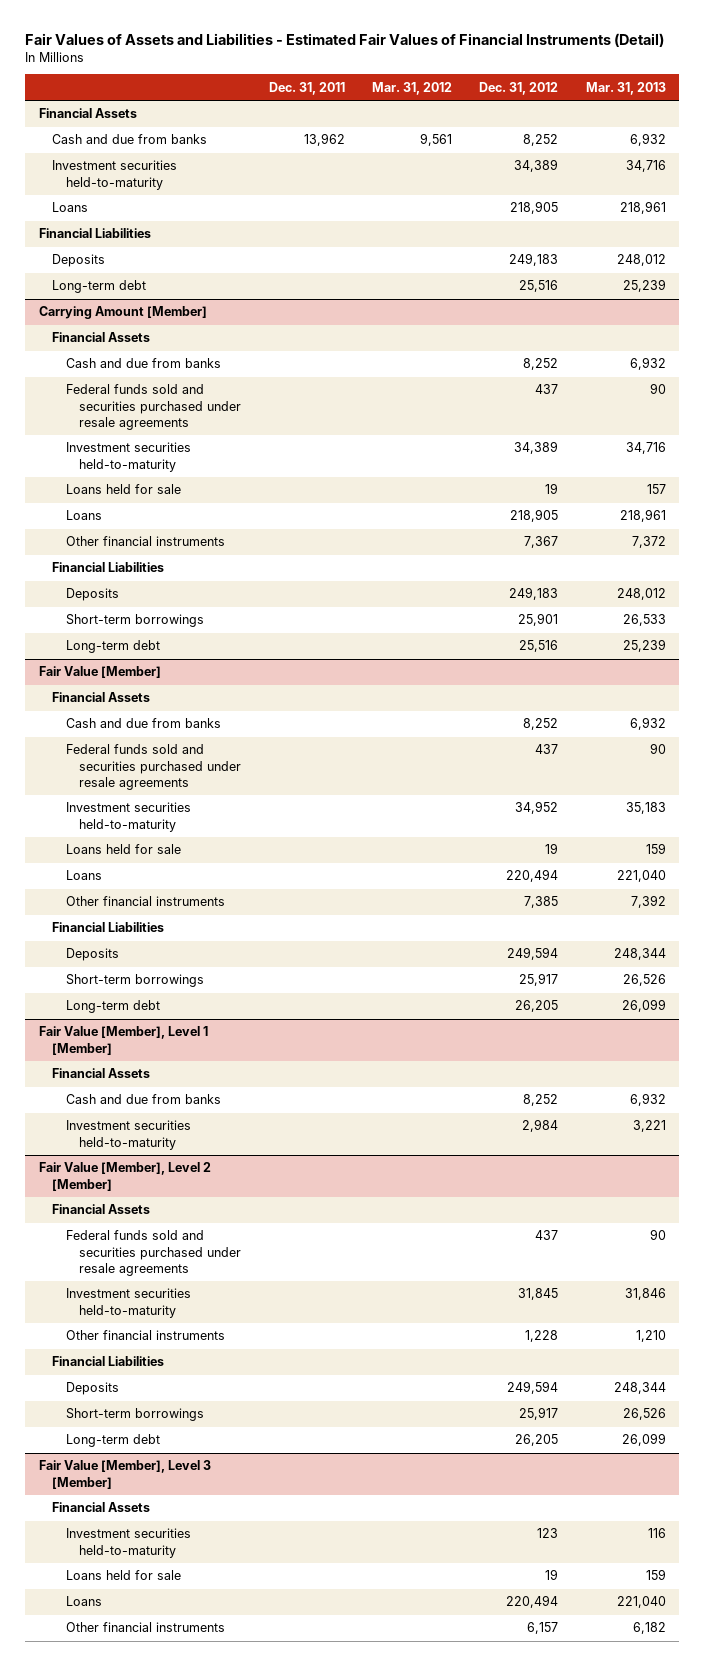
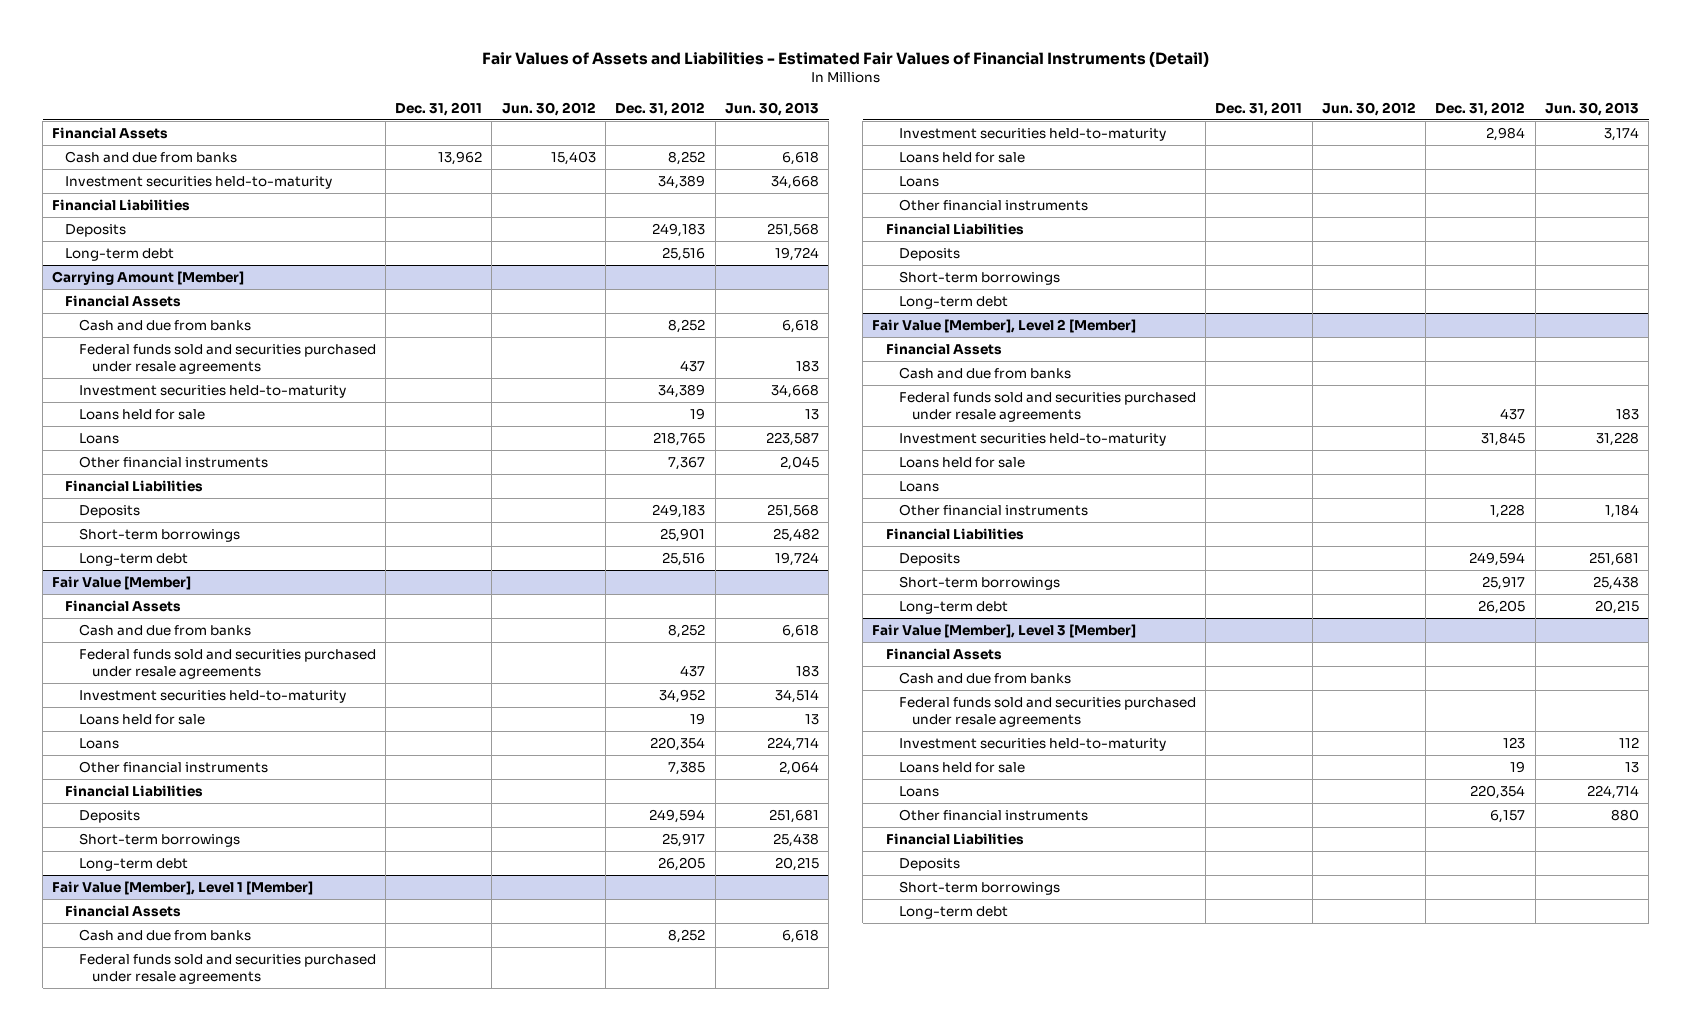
- | Dec. 31, 2011 | Mar. 31, 2012 | Dec. 31, 2012 | Mar. 31, 2013
+ | Dec. 31, 2011 | Jun. 30, 2012 | Dec. 31, 2012 | Jun. 30, 2013
- Loans | | | 218,905 | 218,961
@ Carrying Amount [Member]
- Loans | | | 218,905 | 218,961
+ Loans | | | 218,765 | 223,587
@ Fair Value [Member]
- Loans | | | 220,494 | 221,040
+ Loans | | | 220,354 | 224,714
@ Fair Value [Member], Level 1 [Member]
+ Federal funds sold and securities purchased under resale agreements
+ Loans held for sale
+ Loans
+ Other financial instruments
+ Financial Liabilities
+ Deposits
+ Short-term borrowings
+ Long-term debt
@ Fair Value [Member], Level 2 [Member]
+ Cash and due from banks
+ Loans held for sale
+ Loans
@ Fair Value [Member], Level 3 [Member]
+ Cash and due from banks
+ Federal funds sold and securities purchased under resale agreements
- Loans | | | 220,494 | 221,040
+ Loans | | | 220,354 | 224,714
+ Financial Liabilities
+ Deposits
+ Short-term borrowings
+ Long-term debt

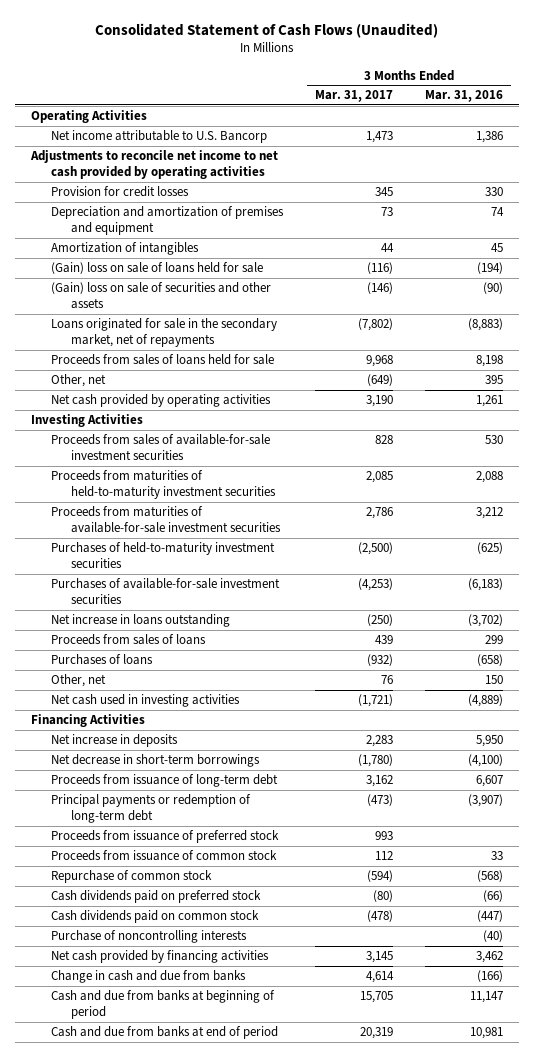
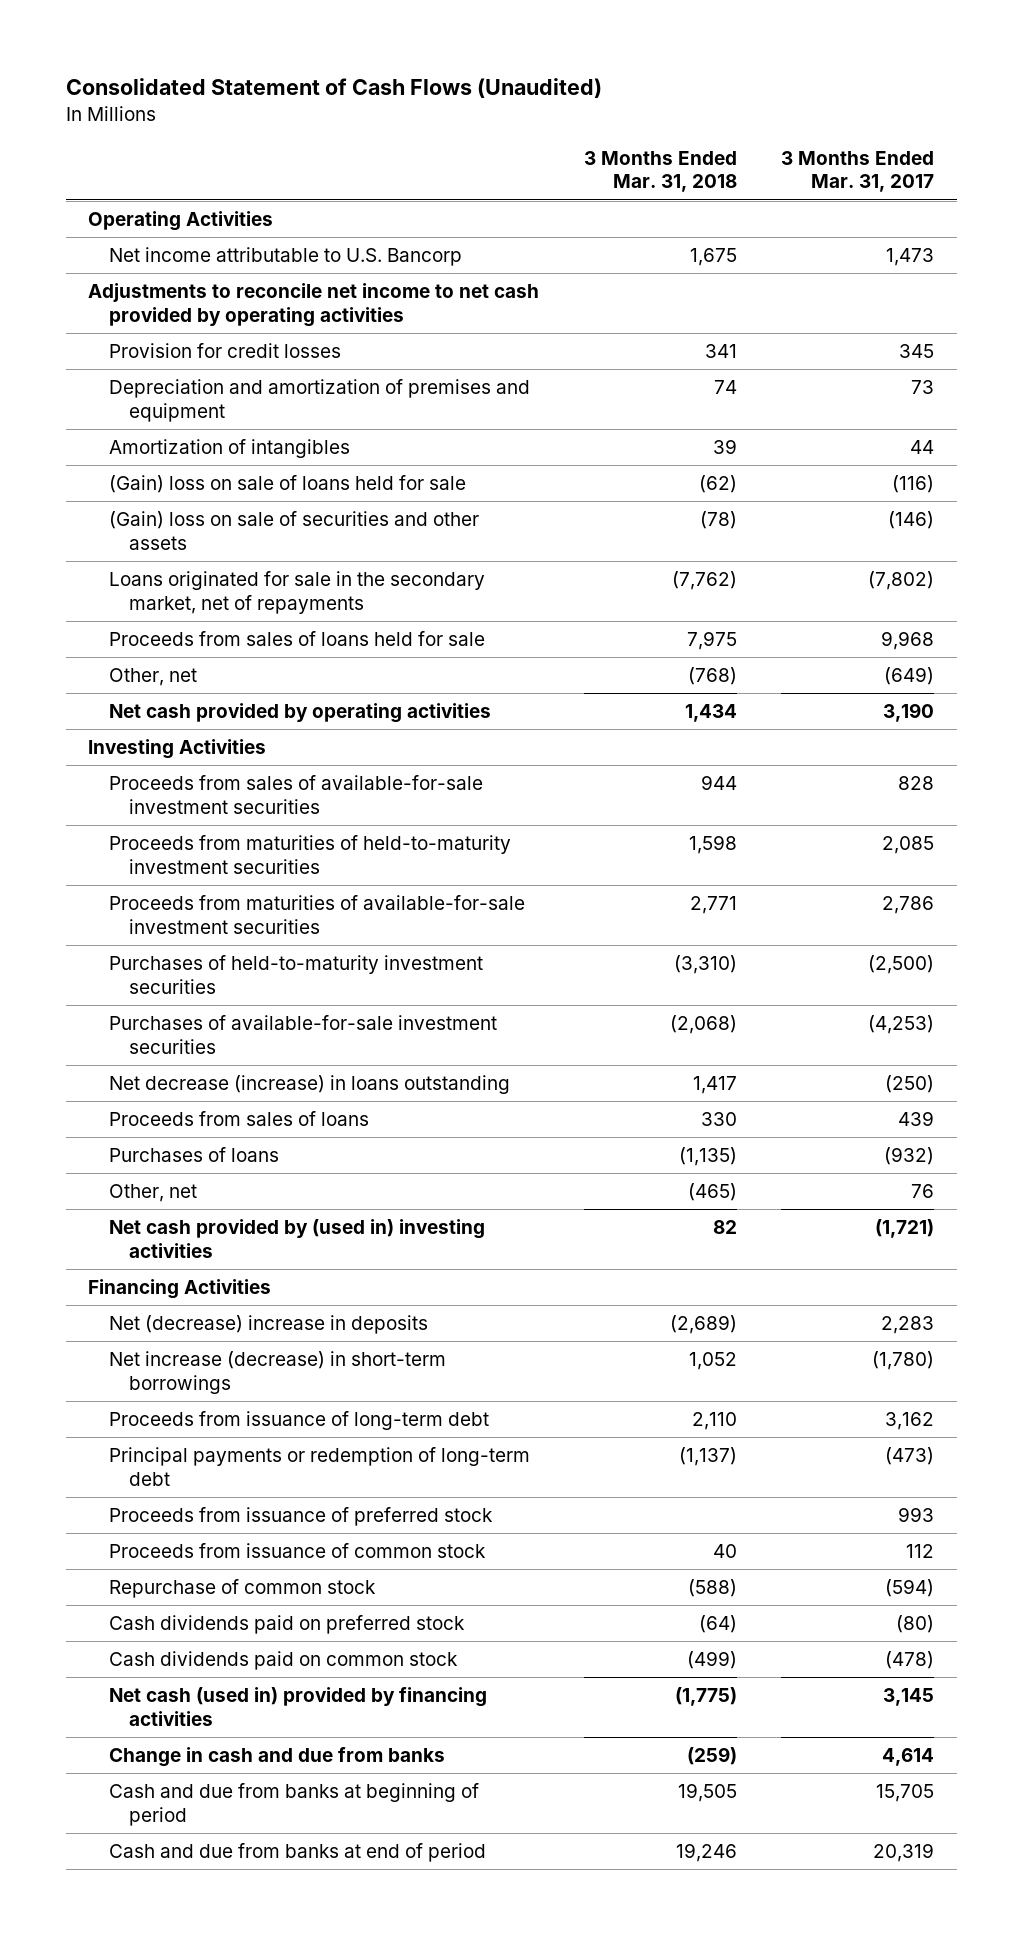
- | 3 Months Ended Mar. 31, 2017 | 3 Months Ended Mar. 31, 2016
+ | 3 Months Ended Mar. 31, 2018 | 3 Months Ended Mar. 31, 2017
- Net increase in loans outstanding | (250) | (3,702)
+ Net decrease (increase) in loans outstanding | 1,417 | (250)
- Net cash used in investing activities | (1,721) | (4,889)
+ Net cash provided by (used in) investing activities | 82 | (1,721)
- Net increase in deposits | 2,283 | 5,950
- Net decrease in short-term borrowings | (1,780) | (4,100)
+ Net (decrease) increase in deposits | (2,689) | 2,283
+ Net increase (decrease) in short-term borrowings | 1,052 | (1,780)
- Purchase of noncontrolling interests | | (40)
- Net cash provided by financing activities | 3,145 | 3,462
+ Net cash (used in) provided by financing activities | (1,775) | 3,145

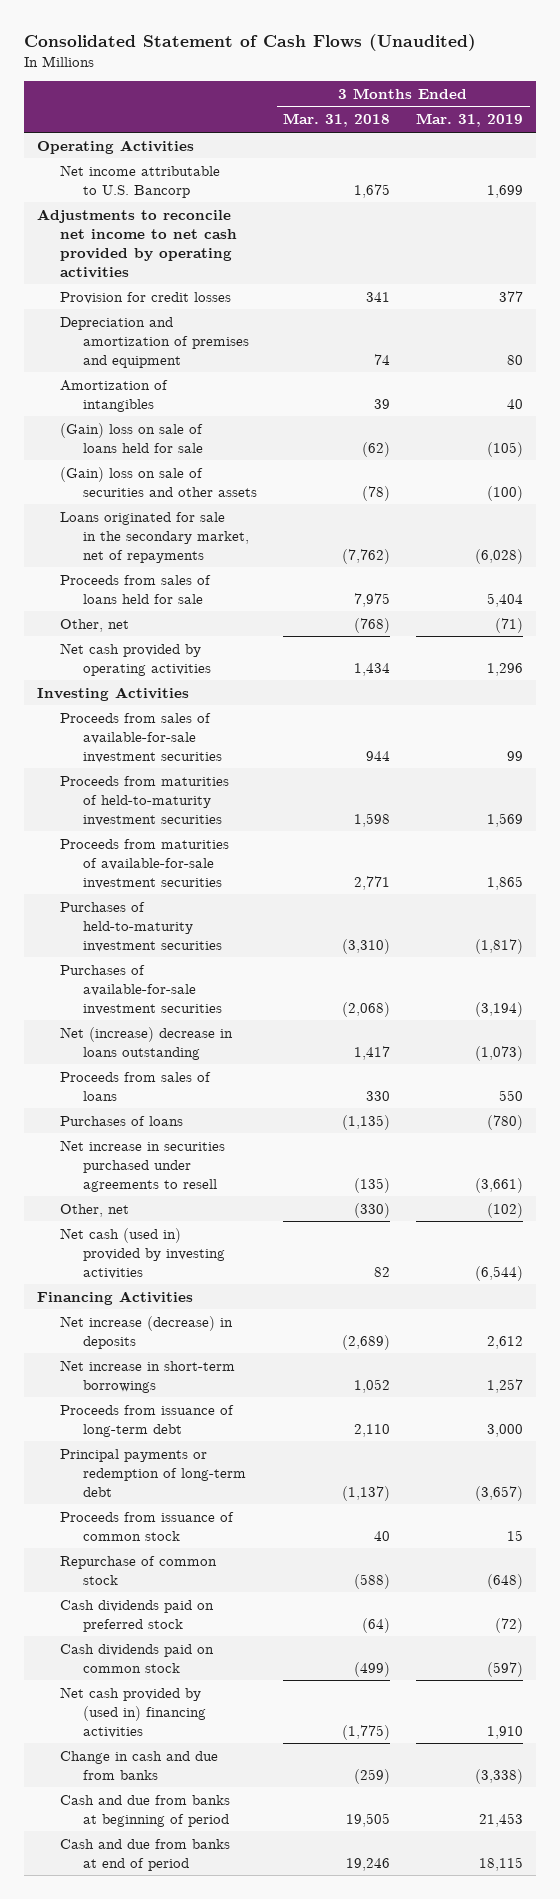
- | 3 Months Ended Mar. 31, 2018 | 3 Months Ended Mar. 31, 2017
+ | 3 Months Ended Mar. 31, 2018 | 3 Months Ended Mar. 31, 2019
- Net decrease (increase) in loans outstanding | 1,417 | (250)
+ Net (increase) decrease in loans outstanding | 1,417 | (1,073)
- Other, net | (465) | 76
- Net cash provided by (used in) investing activities | 82 | (1,721)
+ Net increase in securities purchased under agreements to resell | (135) | (3,661)
+ Other, net | (330) | (102)
+ Net cash (used in) provided by investing activities | 82 | (6,544)
- Net (decrease) increase in deposits | (2,689) | 2,283
- Net increase (decrease) in short-term borrowings | 1,052 | (1,780)
+ Net increase (decrease) in deposits | (2,689) | 2,612
+ Net increase in short-term borrowings | 1,052 | 1,257
- Proceeds from issuance of preferred stock | | 993
- Net cash (used in) provided by financing activities | (1,775) | 3,145
+ Net cash provided by (used in) financing activities | (1,775) | 1,910

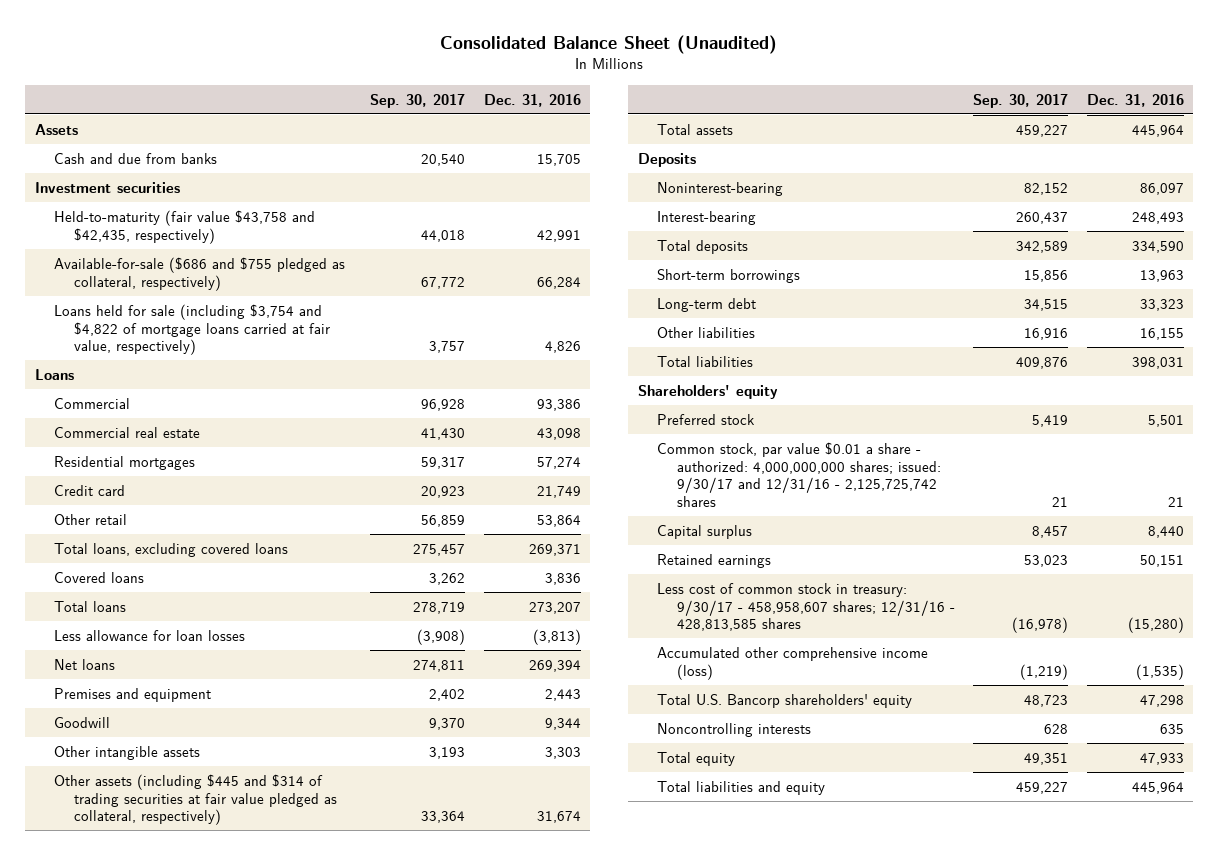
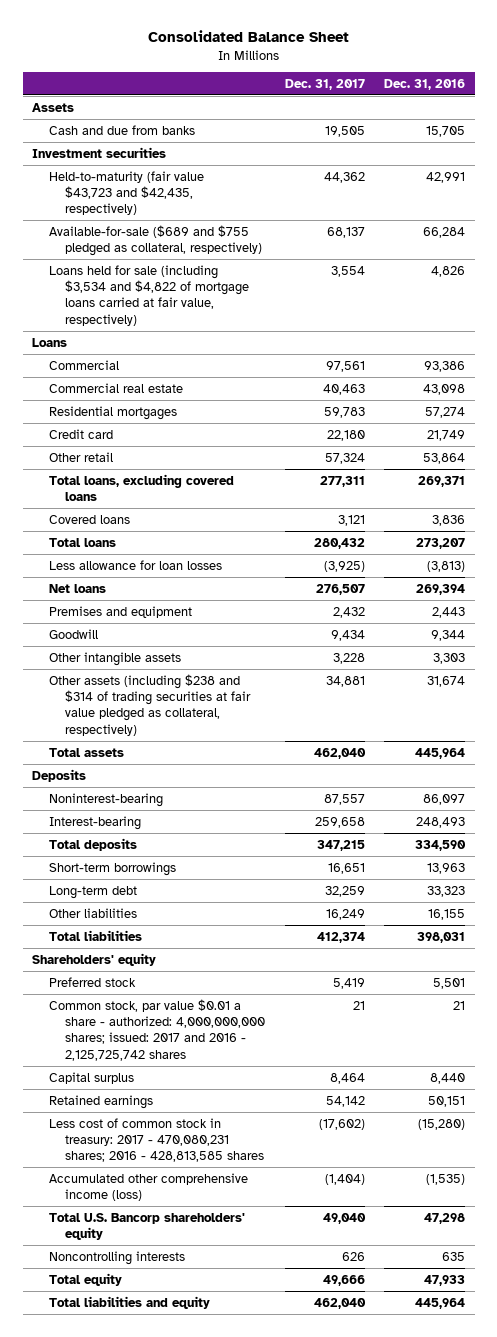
- Consolidated Balance Sheet (Unaudited)
+ Consolidated Balance Sheet
- | Sep. 30, 2017 | Dec. 31, 2016
+ | Dec. 31, 2017 | Dec. 31, 2016
- Held-to-maturity (fair value $43,758 and $42,435, respectively) | 44,018 | 42,991
- Available-for-sale ($686 and $755 pledged as collateral, respectively) | 67,772 | 66,284
- Loans held for sale (including $3,754 and $4,822 of mortgage loans carried at fair value, respectively) | 3,757 | 4,826
+ Held-to-maturity (fair value $43,723 and $42,435, respectively) | 44,362 | 42,991
+ Available-for-sale ($689 and $755 pledged as collateral, respectively) | 68,137 | 66,284
+ Loans held for sale (including $3,534 and $4,822 of mortgage loans carried at fair value, respectively) | 3,554 | 4,826
- Other assets (including $445 and $314 of trading securities at fair value pledged as collateral, respectively) | 33,364 | 31,674
+ Other assets (including $238 and $314 of trading securities at fair value pledged as collateral, respectively) | 34,881 | 31,674
- Common stock, par value $0.01 a share - authorized: 4,000,000,000 shares; issued: 9/30/17 and 12/31/16 - 2,125,725,742 shares | 21 | 21
+ Common stock, par value $0.01 a share - authorized: 4,000,000,000 shares; issued: 2017 and 2016 - 2,125,725,742 shares | 21 | 21
- Less cost of common stock in treasury: 9/30/17 - 458,958,607 shares; 12/31/16 - 428,813,585 shares | (16,978) | (15,280)
+ Less cost of common stock in treasury: 2017 - 470,080,231 shares; 2016 - 428,813,585 shares | (17,602) | (15,280)

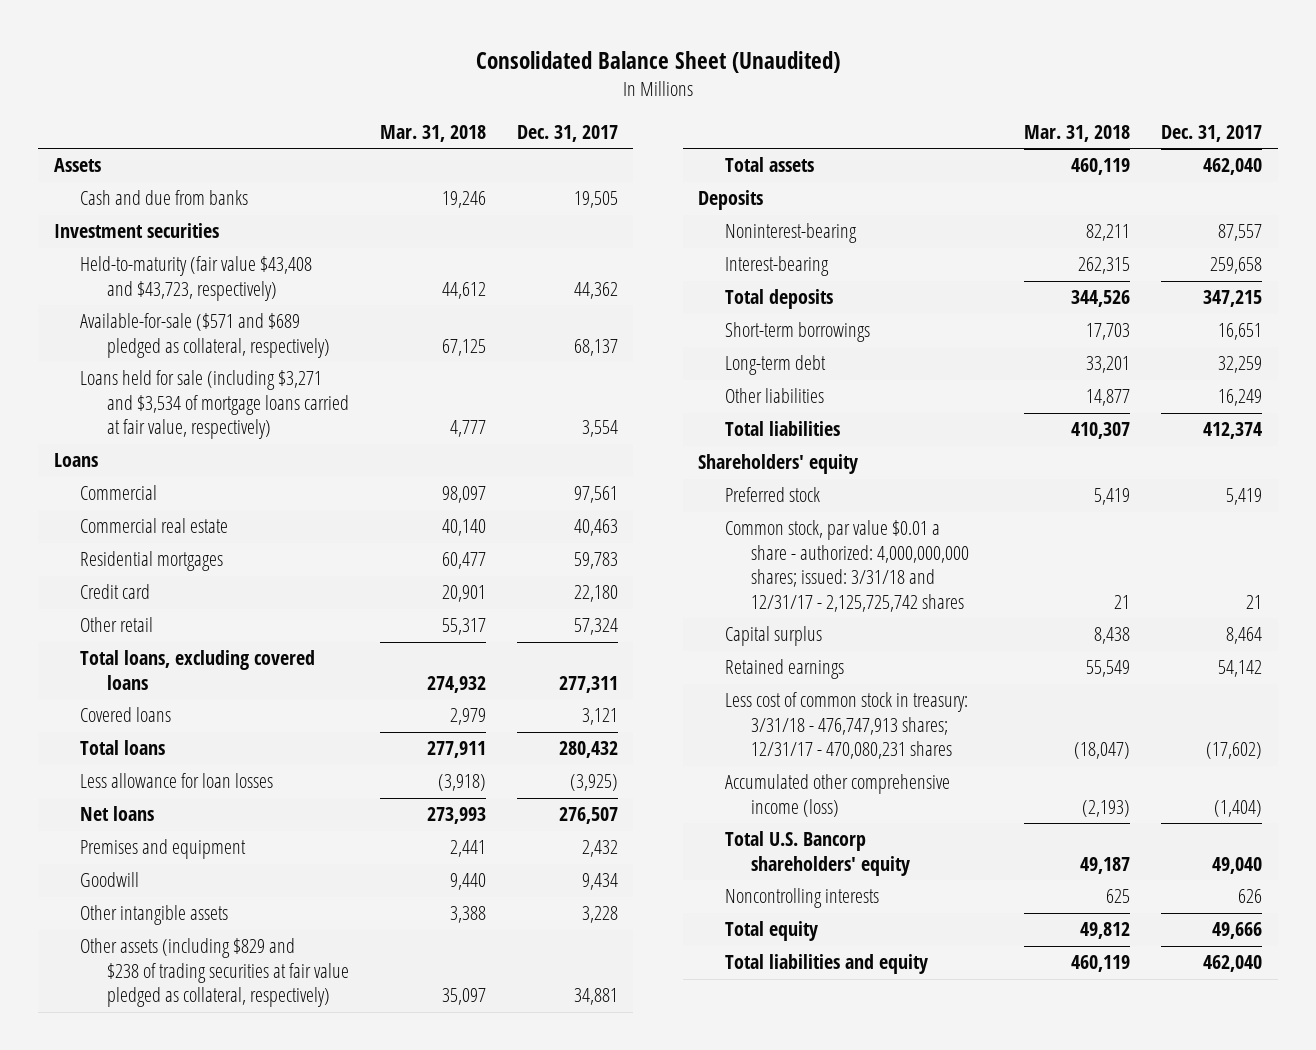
- Consolidated Balance Sheet
+ Consolidated Balance Sheet (Unaudited)
- | Dec. 31, 2017 | Dec. 31, 2016
+ | Mar. 31, 2018 | Dec. 31, 2017
- Held-to-maturity (fair value $43,723 and $42,435, respectively) | 44,362 | 42,991
- Available-for-sale ($689 and $755 pledged as collateral, respectively) | 68,137 | 66,284
- Loans held for sale (including $3,534 and $4,822 of mortgage loans carried at fair value, respectively) | 3,554 | 4,826
+ Held-to-maturity (fair value $43,408 and $43,723, respectively) | 44,612 | 44,362
+ Available-for-sale ($571 and $689 pledged as collateral, respectively) | 67,125 | 68,137
+ Loans held for sale (including $3,271 and $3,534 of mortgage loans carried at fair value, respectively) | 4,777 | 3,554
- Other assets (including $238 and $314 of trading securities at fair value pledged as collateral, respectively) | 34,881 | 31,674
+ Other assets (including $829 and $238 of trading securities at fair value pledged as collateral, respectively) | 35,097 | 34,881
- Common stock, par value $0.01 a share - authorized: 4,000,000,000 shares; issued: 2017 and 2016 - 2,125,725,742 shares | 21 | 21
+ Common stock, par value $0.01 a share - authorized: 4,000,000,000 shares; issued: 3/31/18 and 12/31/17 - 2,125,725,742 shares | 21 | 21
- Less cost of common stock in treasury: 2017 - 470,080,231 shares; 2016 - 428,813,585 shares | (17,602) | (15,280)
+ Less cost of common stock in treasury: 3/31/18 - 476,747,913 shares; 12/31/17 - 470,080,231 shares | (18,047) | (17,602)

